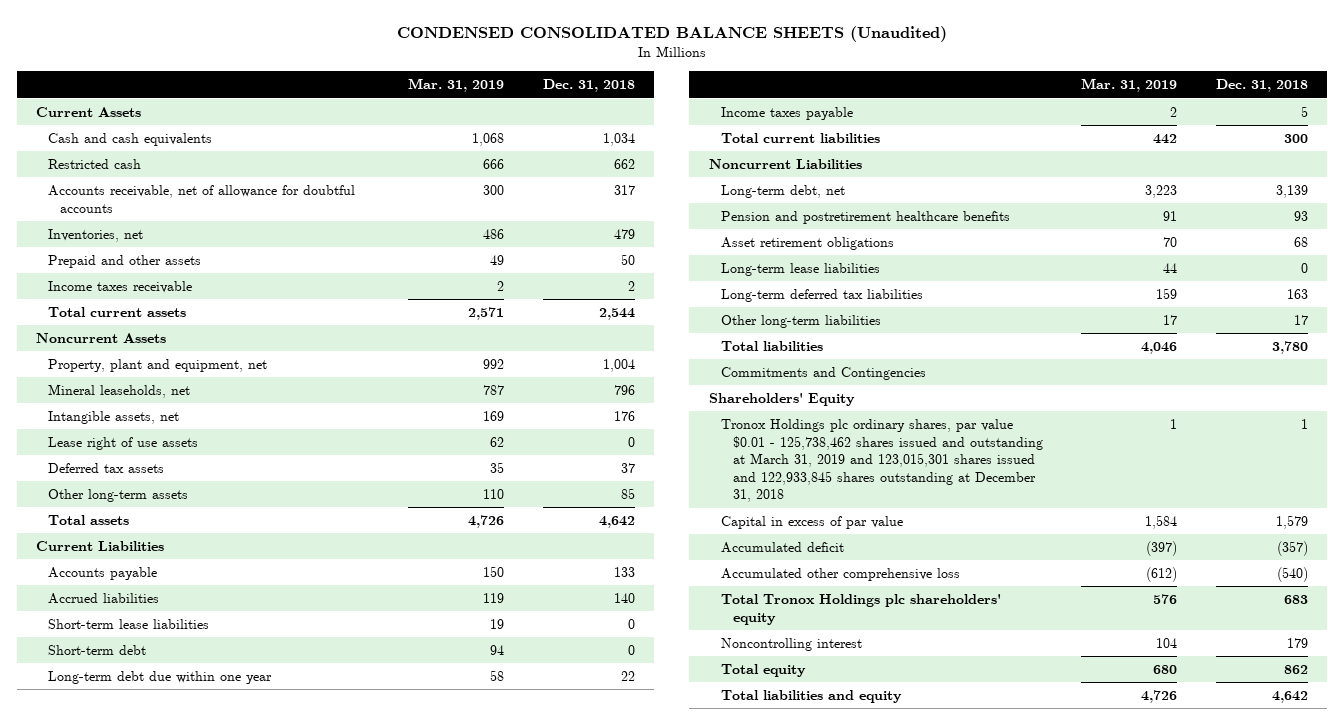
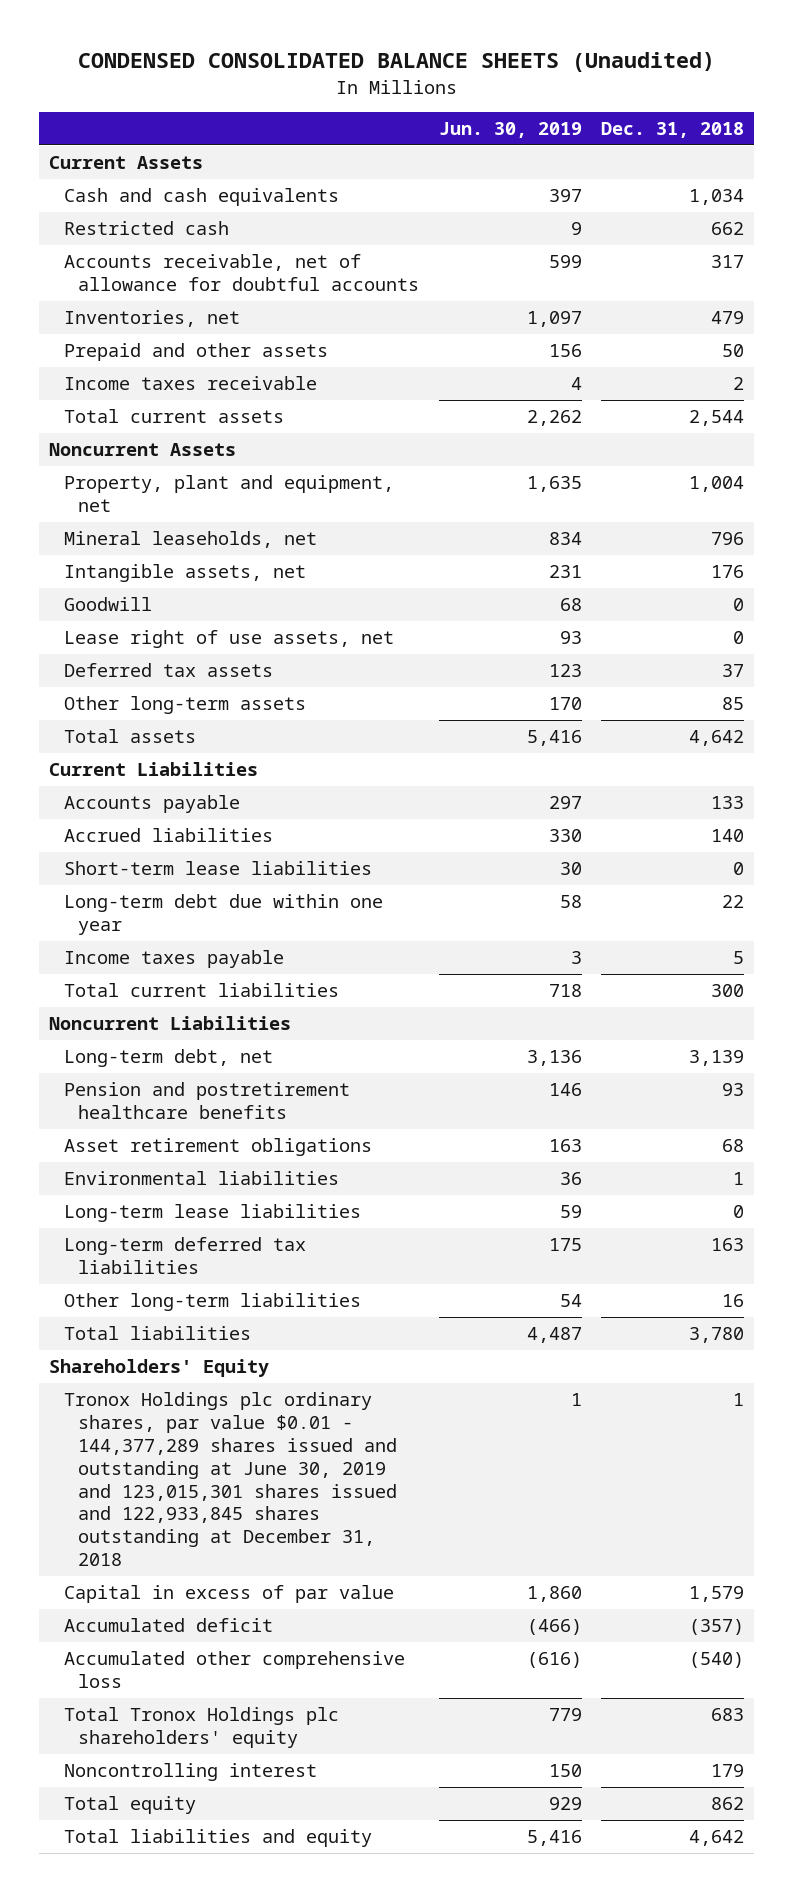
- | Mar. 31, 2019 | Dec. 31, 2018
+ | Jun. 30, 2019 | Dec. 31, 2018
- Lease right of use assets | 62 | 0
+ Goodwill | 68 | 0
+ Lease right of use assets, net | 93 | 0
- Short-term debt | 94 | 0
+ Environmental liabilities | 36 | 1
- Other long-term liabilities | 17 | 17
+ Other long-term liabilities | 54 | 16
- Commitments and Contingencies
- Tronox Holdings plc ordinary shares, par value $0.01 - 125,738,462 shares issued and outstanding at March 31, 2019 and 123,015,301 shares issued and 122,933,845 shares outstanding at December 31, 2018 | 1 | 1
+ Tronox Holdings plc ordinary shares, par value $0.01 - 144,377,289 shares issued and outstanding at June 30, 2019 and 123,015,301 shares issued and 122,933,845 shares outstanding at December 31, 2018 | 1 | 1

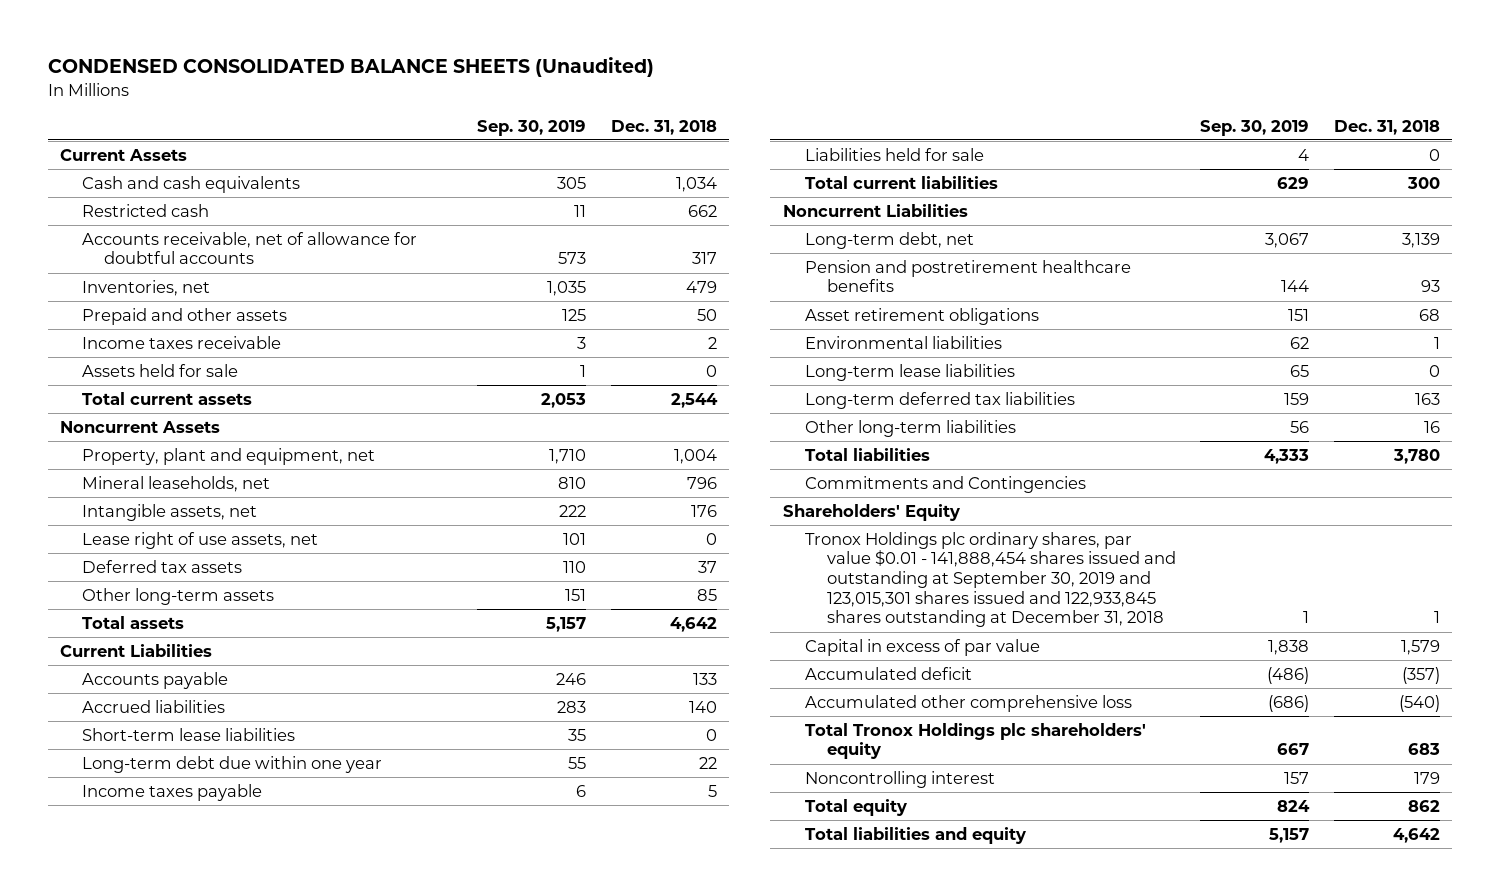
- | Jun. 30, 2019 | Dec. 31, 2018
+ | Sep. 30, 2019 | Dec. 31, 2018
+ Assets held for sale | 1 | 0
- Goodwill | 68 | 0
+ Liabilities held for sale | 4 | 0
+ Commitments and Contingencies
- Tronox Holdings plc ordinary shares, par value $0.01 - 144,377,289 shares issued and outstanding at June 30, 2019 and 123,015,301 shares issued and 122,933,845 shares outstanding at December 31, 2018 | 1 | 1
+ Tronox Holdings plc ordinary shares, par value $0.01 - 141,888,454 shares issued and outstanding at September 30, 2019 and 123,015,301 shares issued and 122,933,845 shares outstanding at December 31, 2018 | 1 | 1

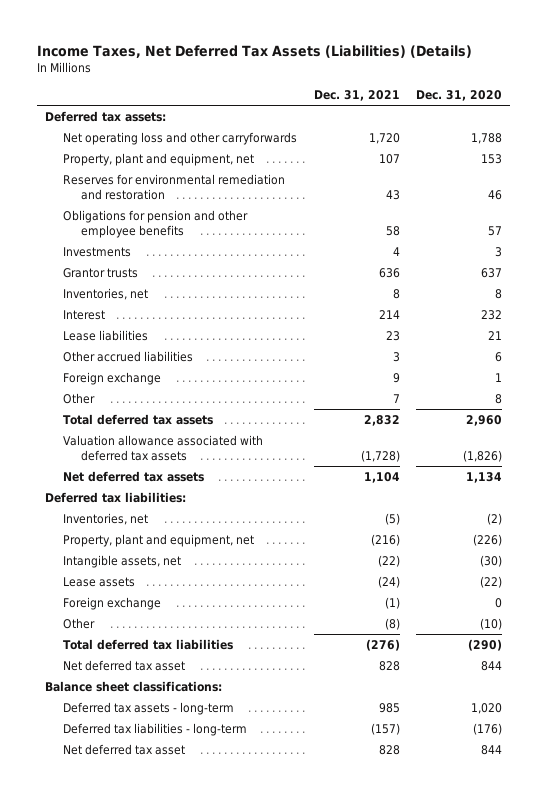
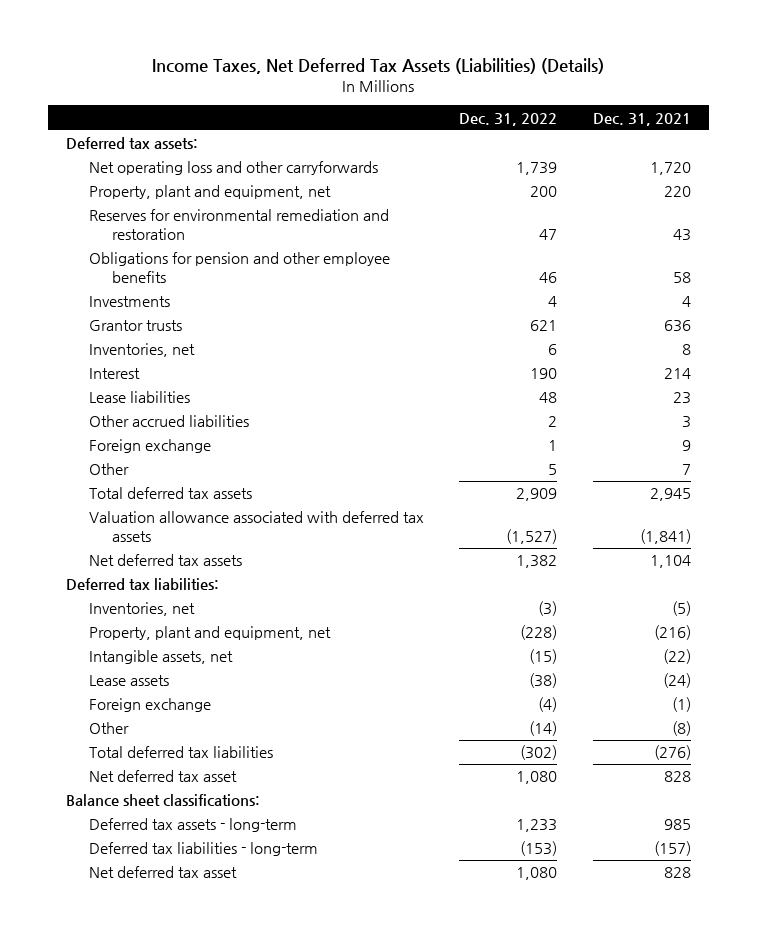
- | Dec. 31, 2021 | Dec. 31, 2020
+ | Dec. 31, 2022 | Dec. 31, 2021
- Property, plant and equipment, net | 107 | 153
+ Property, plant and equipment, net | 200 | 220
- Total deferred tax assets | 2,832 | 2,960
- Valuation allowance associated with deferred tax assets | (1,728) | (1,826)
+ Total deferred tax assets | 2,909 | 2,945
+ Valuation allowance associated with deferred tax assets | (1,527) | (1,841)

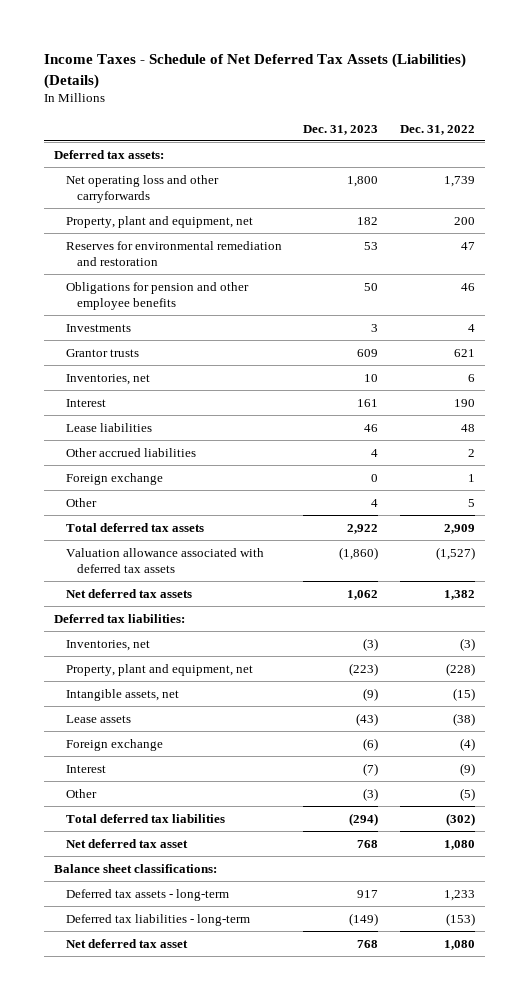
- Income Taxes, Net Deferred Tax Assets (Liabilities) (Details)
+ Income Taxes - Schedule of Net Deferred Tax Assets (Liabilities) (Details)
- | Dec. 31, 2022 | Dec. 31, 2021
+ | Dec. 31, 2023 | Dec. 31, 2022
- Other | (14) | (8)
+ Interest | (7) | (9)
+ Other | (3) | (5)

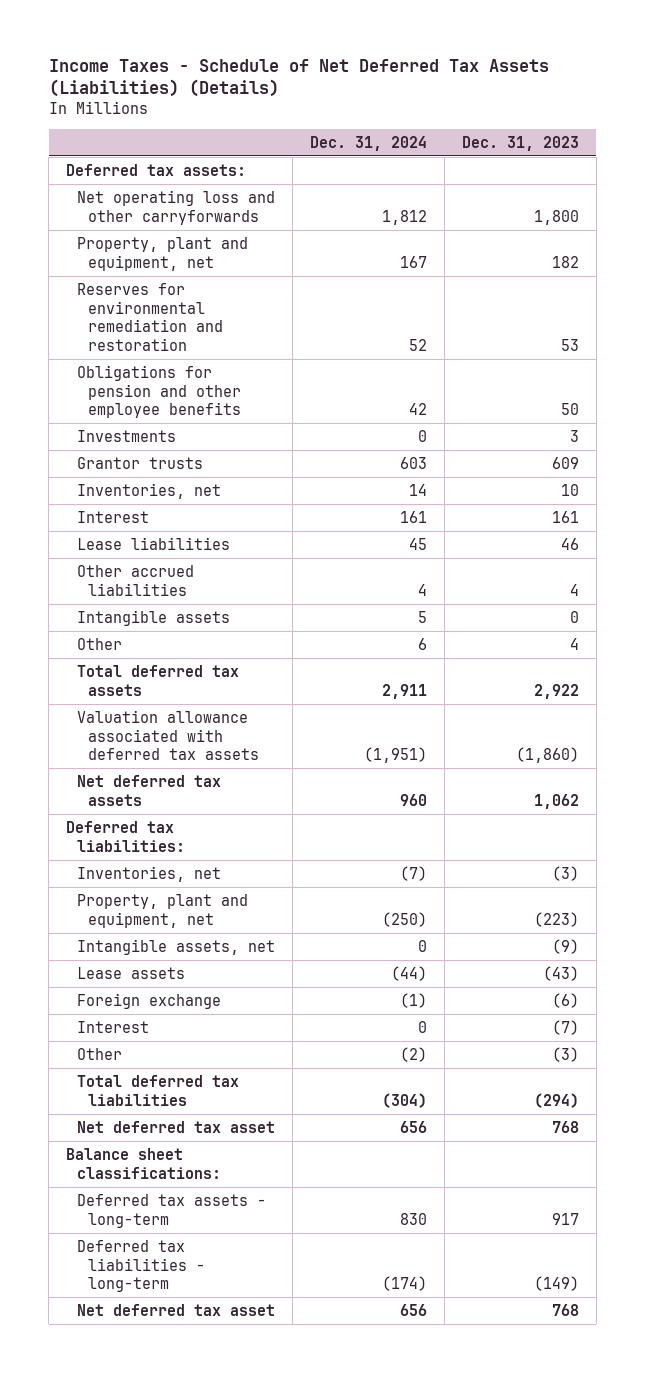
- | Dec. 31, 2023 | Dec. 31, 2022
+ | Dec. 31, 2024 | Dec. 31, 2023
- Foreign exchange | 0 | 1
+ Intangible assets | 5 | 0

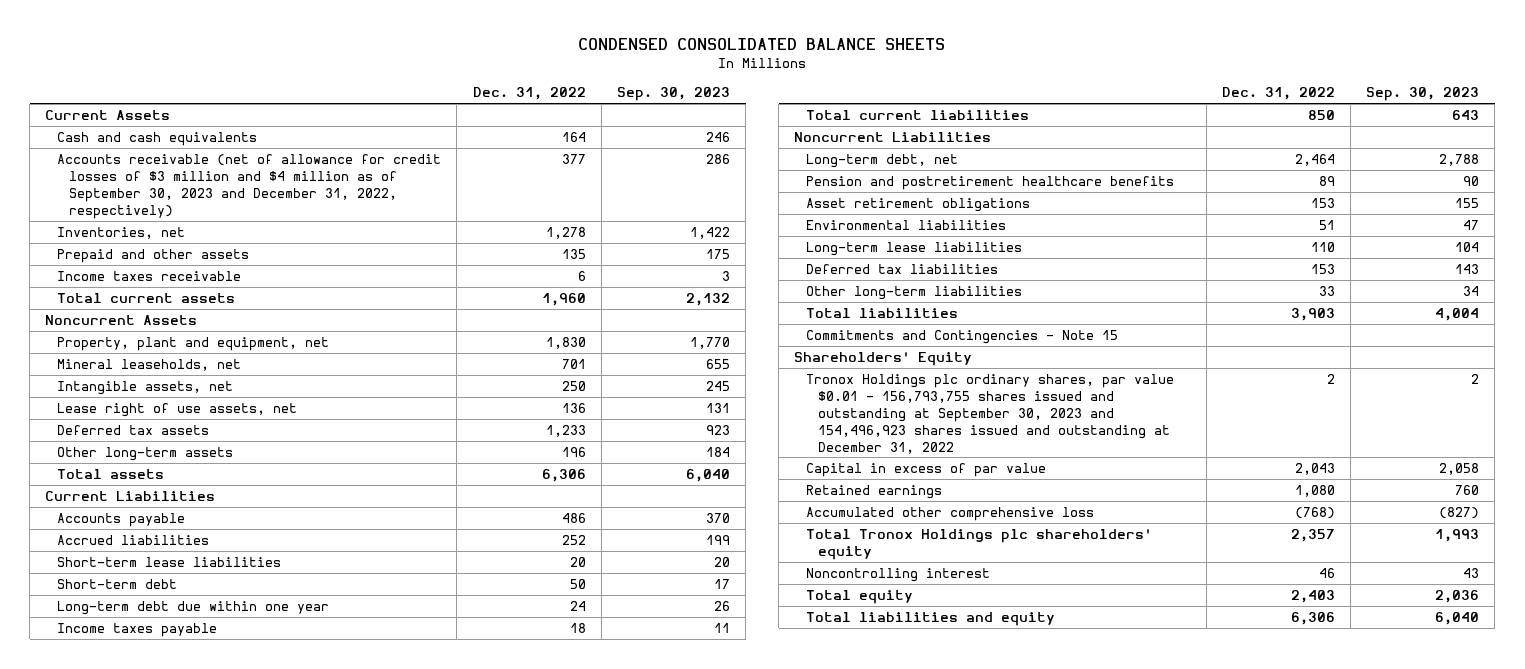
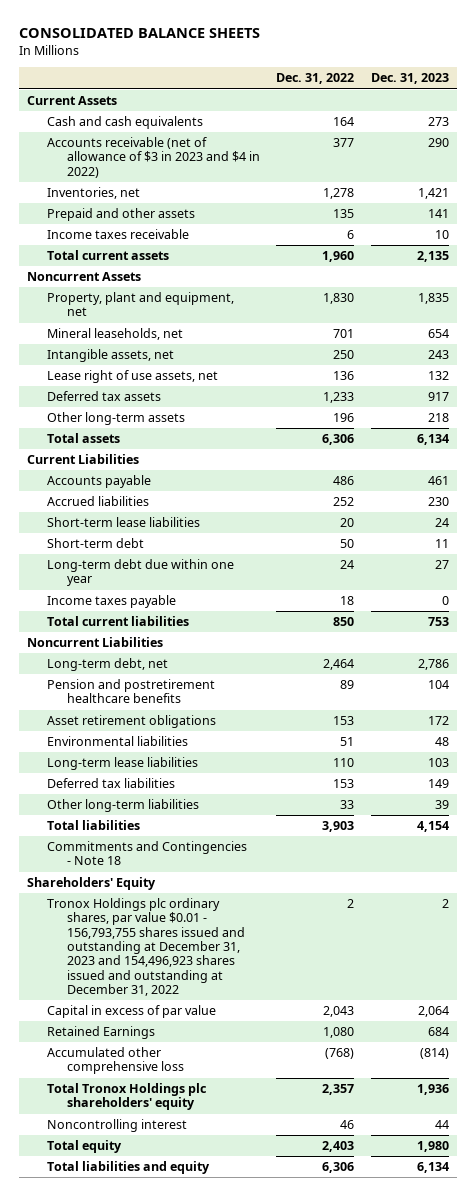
- CONDENSED CONSOLIDATED BALANCE SHEETS
+ CONSOLIDATED BALANCE SHEETS
- | Dec. 31, 2022 | Sep. 30, 2023
+ | Dec. 31, 2022 | Dec. 31, 2023
- Accounts receivable (net of allowance for credit losses of $3 million and $4 million as of September 30, 2023 and December 31, 2022, respectively) | 377 | 286
+ Accounts receivable (net of allowance of $3 in 2023 and $4 in 2022) | 377 | 290
- Commitments and Contingencies - Note 15
+ Commitments and Contingencies - Note 18
- Tronox Holdings plc ordinary shares, par value $0.01 - 156,793,755 shares issued and outstanding at September 30, 2023 and 154,496,923 shares issued and outstanding at December 31, 2022 | 2 | 2
+ Tronox Holdings plc ordinary shares, par value $0.01 - 156,793,755 shares issued and outstanding at December 31, 2023 and 154,496,923 shares issued and outstanding at December 31, 2022 | 2 | 2
- Retained earnings | 1,080 | 760
+ Retained Earnings | 1,080 | 684

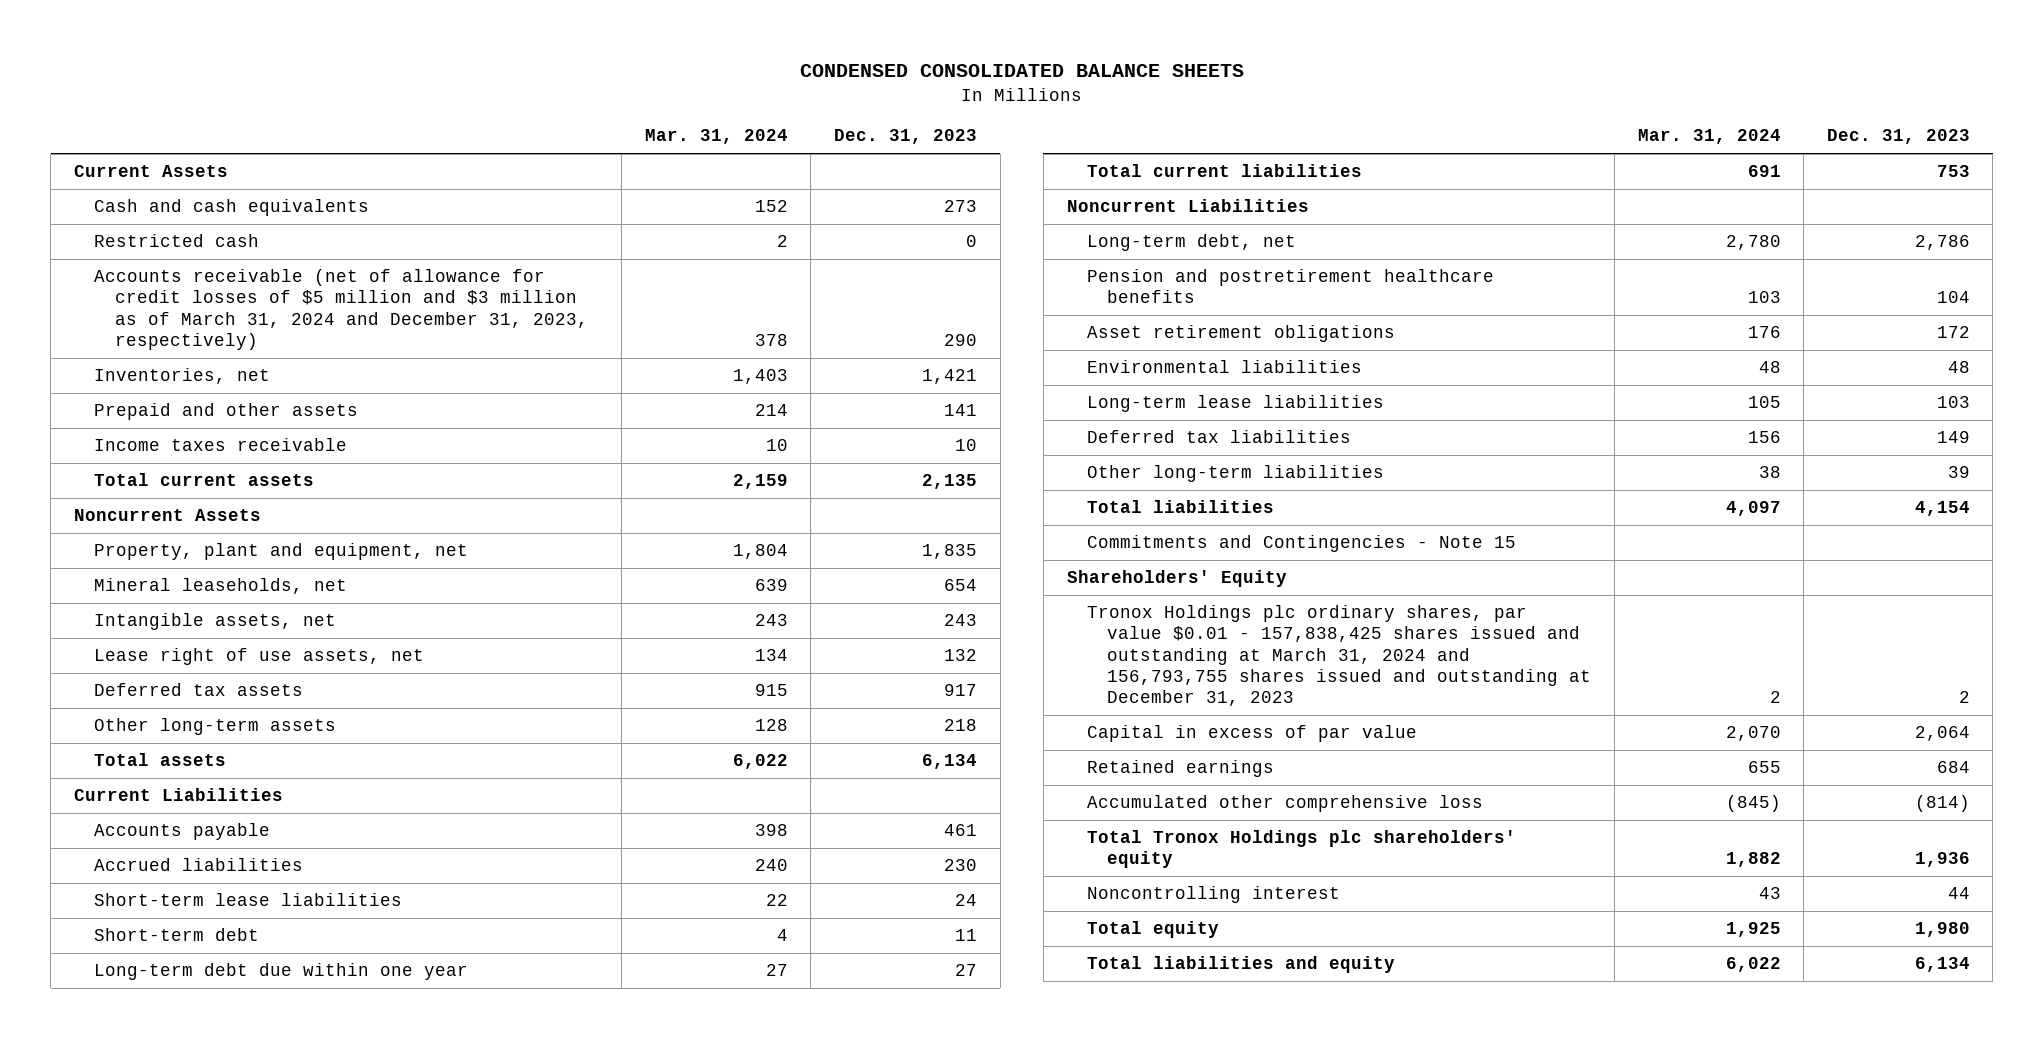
- CONSOLIDATED BALANCE SHEETS
+ CONDENSED CONSOLIDATED BALANCE SHEETS
- | Dec. 31, 2022 | Dec. 31, 2023
+ | Mar. 31, 2024 | Dec. 31, 2023
- Accounts receivable (net of allowance of $3 in 2023 and $4 in 2022) | 377 | 290
+ Restricted cash | 2 | 0
+ Accounts receivable (net of allowance for credit losses of $5 million and $3 million as of March 31, 2024 and December 31, 2023, respectively) | 378 | 290
- Income taxes payable | 18 | 0
- Commitments and Contingencies - Note 18
+ Commitments and Contingencies - Note 15
- Tronox Holdings plc ordinary shares, par value $0.01 - 156,793,755 shares issued and outstanding at December 31, 2023 and 154,496,923 shares issued and outstanding at December 31, 2022 | 2 | 2
+ Tronox Holdings plc ordinary shares, par value $0.01 - 157,838,425 shares issued and outstanding at March 31, 2024 and 156,793,755 shares issued and outstanding at December 31, 2023 | 2 | 2
- Retained Earnings | 1,080 | 684
+ Retained earnings | 655 | 684

